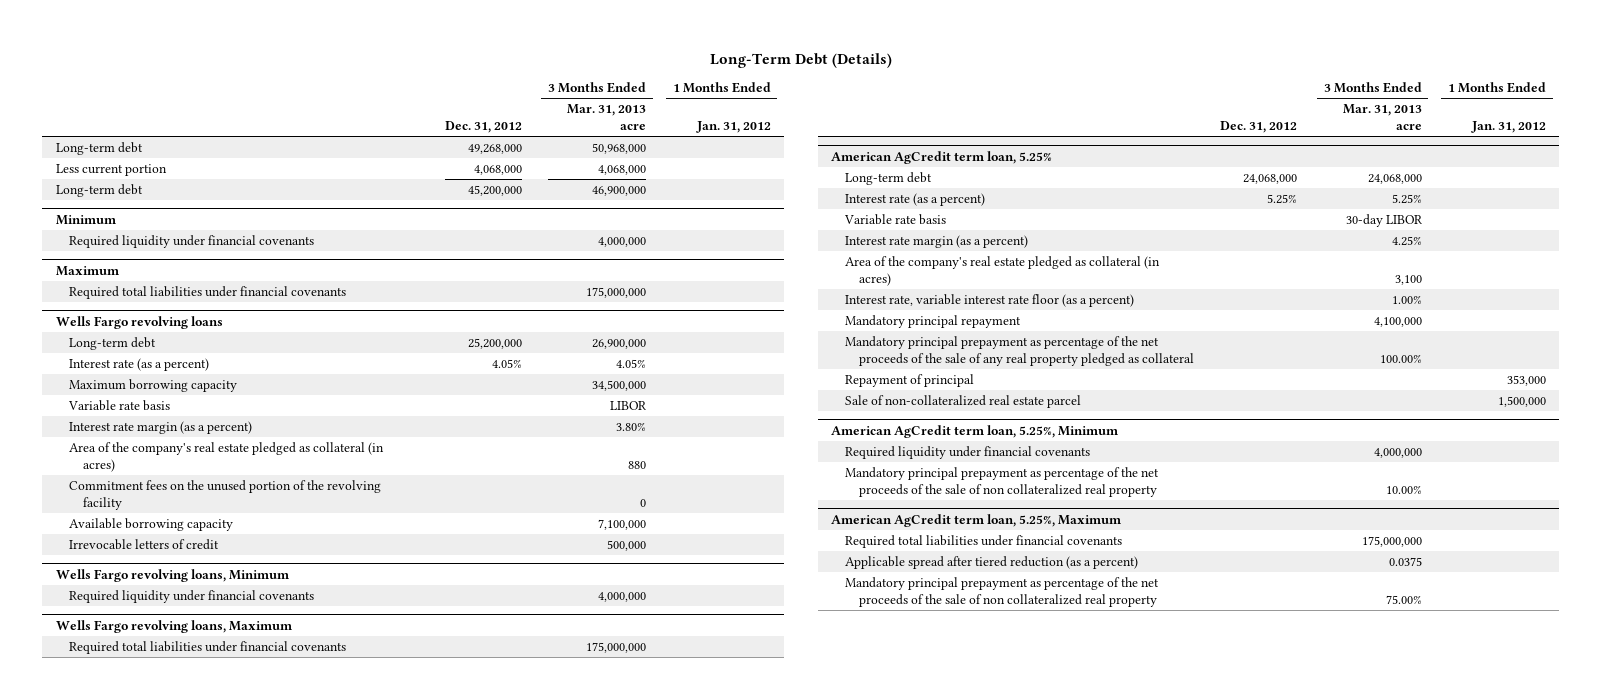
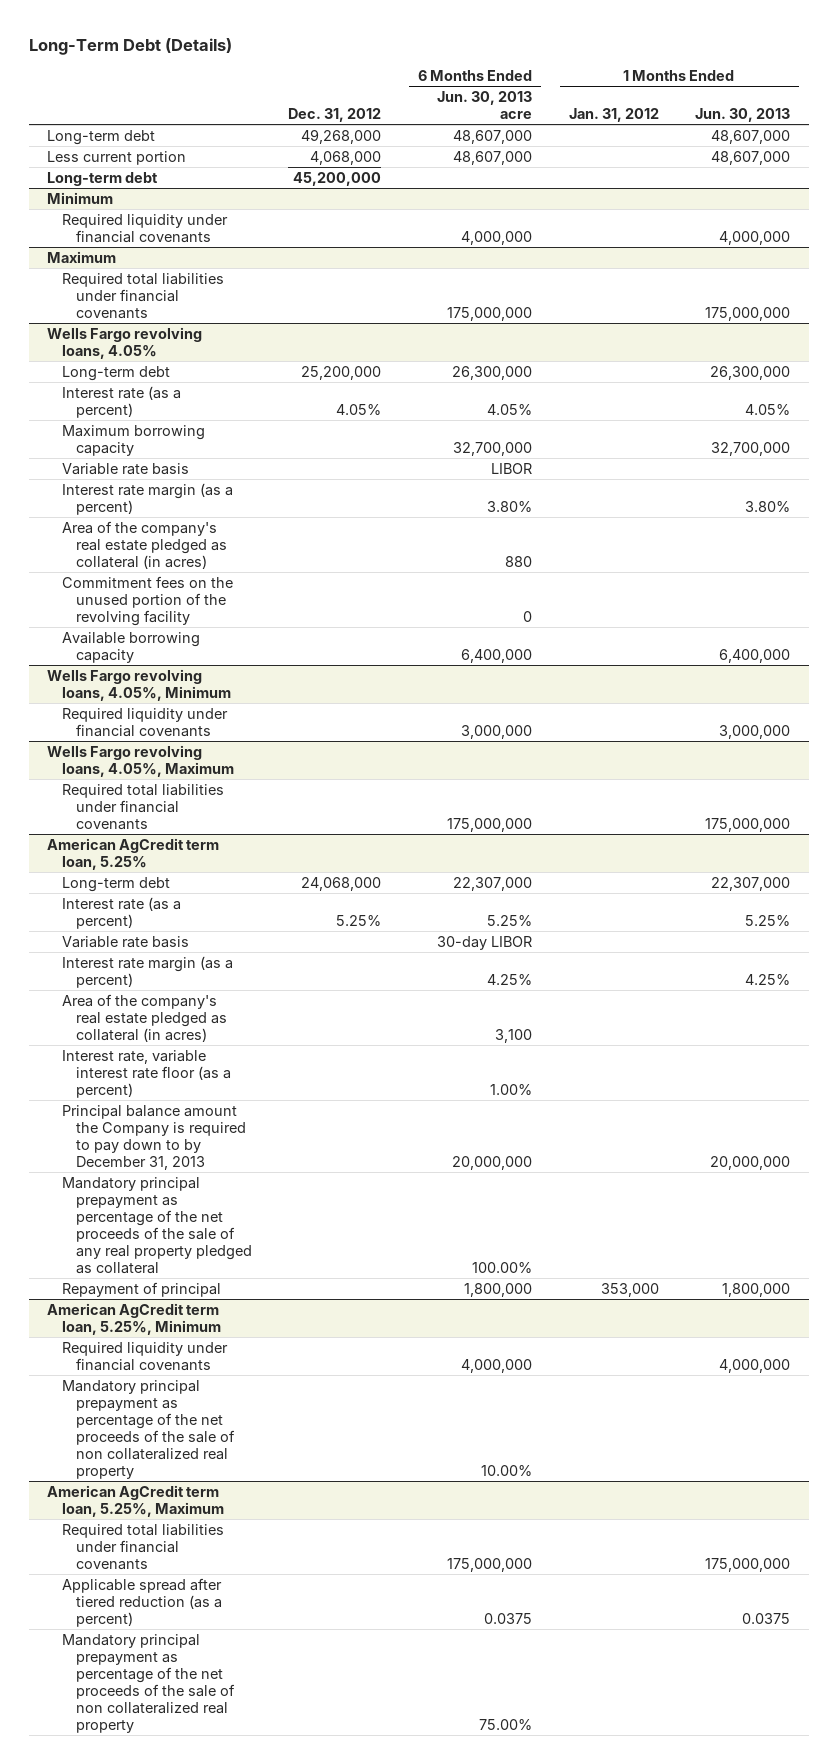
- | Dec. 31, 2012 | 3 Months Ended Mar. 31, 2013 acre | 1 Months Ended Jan. 31, 2012
+ | Dec. 31, 2012 | 6 Months Ended Jun. 30, 2013 acre | 1 Months Ended Jan. 31, 2012 | 1 Months Ended Jun. 30, 2013
- Wells Fargo revolving loans
+ Wells Fargo revolving loans, 4.05%
- Irrevocable letters of credit | | 500,000 |
- Wells Fargo revolving loans, Minimum
+ Wells Fargo revolving loans, 4.05%, Minimum
- Wells Fargo revolving loans, Maximum
+ Wells Fargo revolving loans, 4.05%, Maximum
@ American AgCredit term loan, 5.25%
- Mandatory principal repayment | | 4,100,000 |
+ Principal balance amount the Company is required to pay down to by December 31, 2013 | | 20,000,000 | | 20,000,000
- Sale of non-collateralized real estate parcel | | | 1,500,000

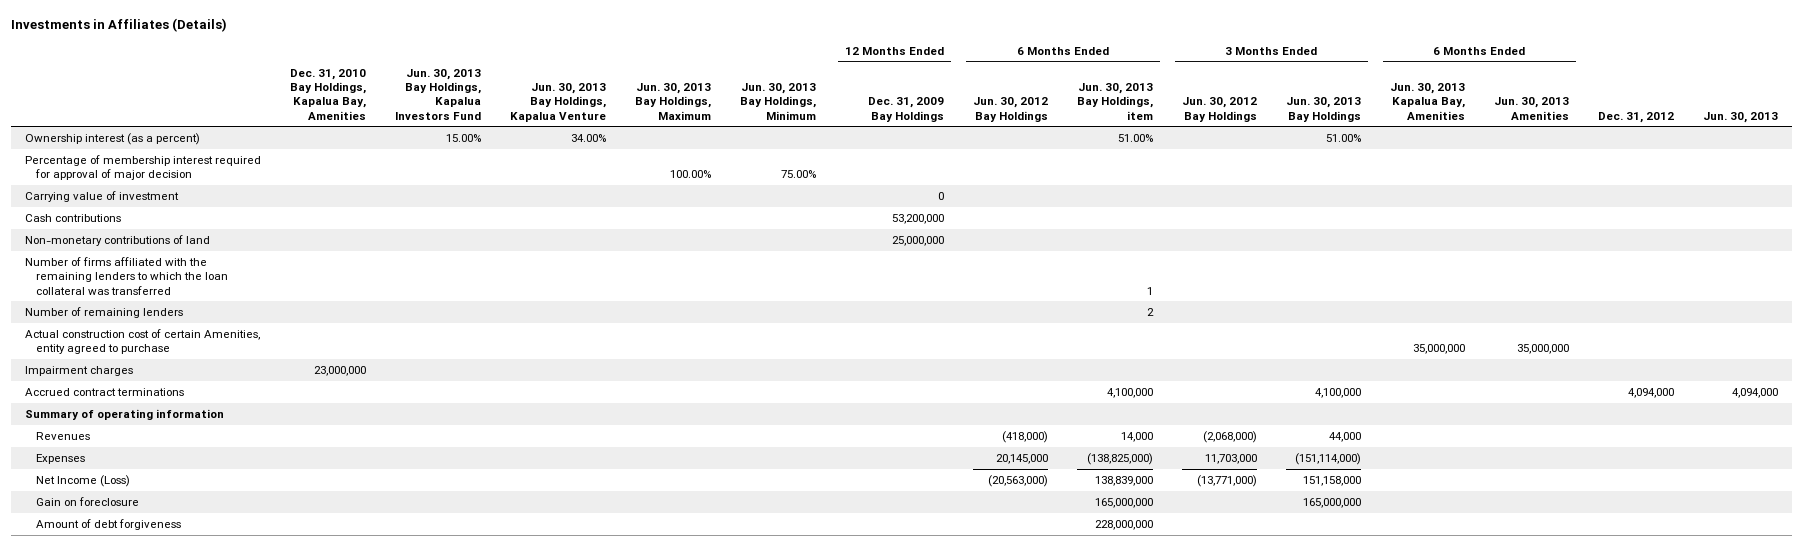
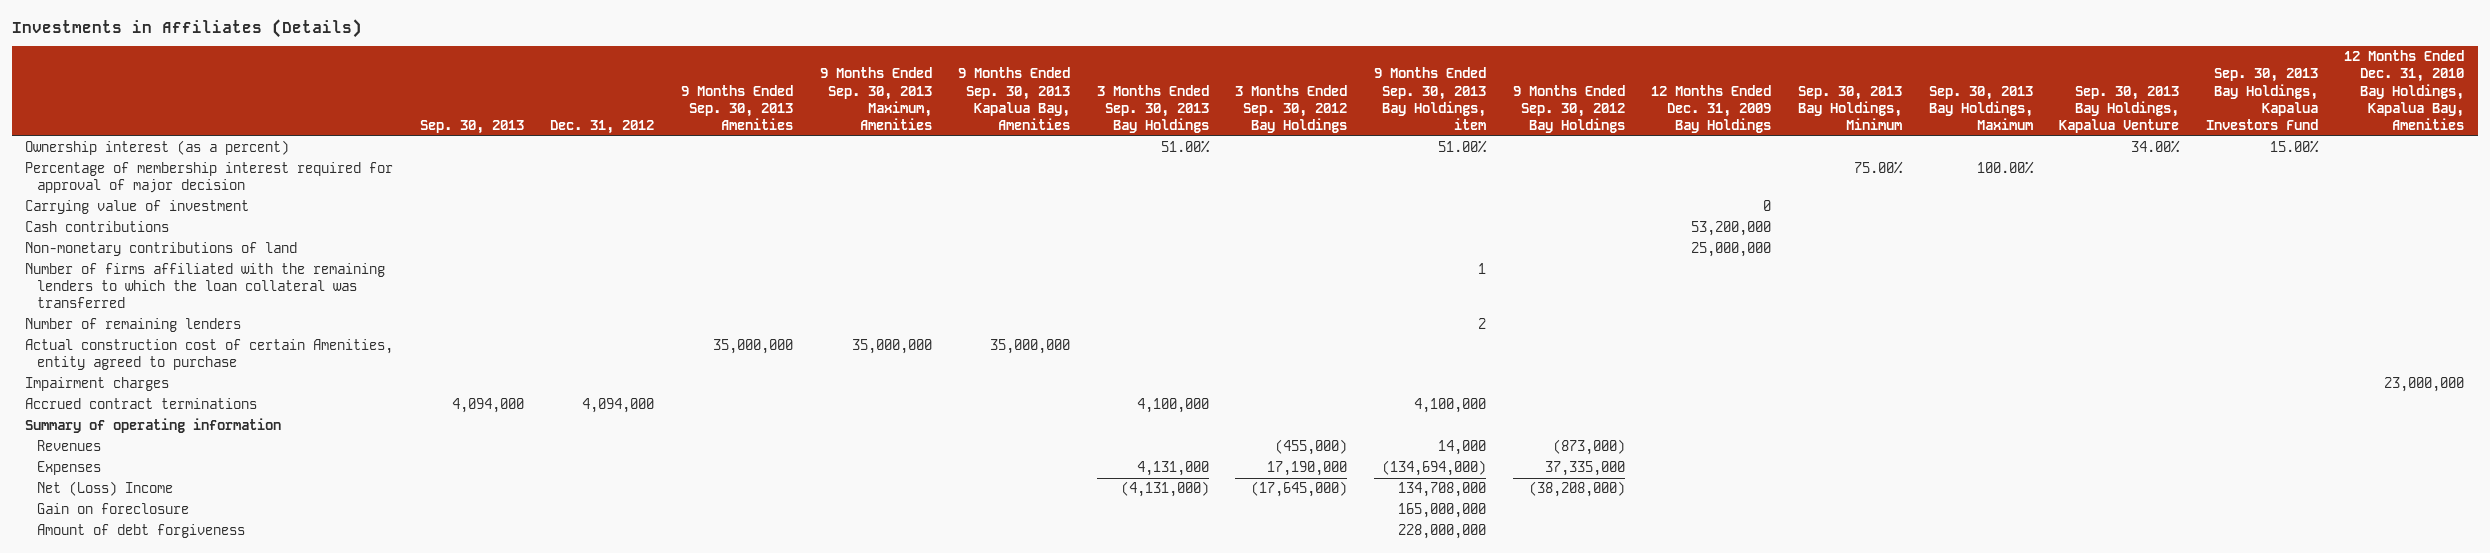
- | Dec. 31, 2010 Bay Holdings, Kapalua Bay, Amenities | Jun. 30, 2013 Bay Holdings, Kapalua Investors Fund | Jun. 30, 2013 Bay Holdings, Kapalua Venture | Jun. 30, 2013 Bay Holdings, Maximum | Jun. 30, 2013 Bay Holdings, Minimum | 12 Months Ended Dec. 31, 2009 Bay Holdings | 6 Months Ended Jun. 30, 2012 Bay Holdings | 6 Months Ended Jun. 30, 2013 Bay Holdings, item | 3 Months Ended Jun. 30, 2012 Bay Holdings | 3 Months Ended Jun. 30, 2013 Bay Holdings | 6 Months Ended Jun. 30, 2013 Kapalua Bay, Amenities | 6 Months Ended Jun. 30, 2013 Amenities | Dec. 31, 2012 | Jun. 30, 2013
+ | Sep. 30, 2013 | Dec. 31, 2012 | 9 Months Ended Sep. 30, 2013 Amenities | 9 Months Ended Sep. 30, 2013 Maximum, Amenities | 9 Months Ended Sep. 30, 2013 Kapalua Bay, Amenities | 3 Months Ended Sep. 30, 2013 Bay Holdings | 3 Months Ended Sep. 30, 2012 Bay Holdings | 9 Months Ended Sep. 30, 2013 Bay Holdings, item | 9 Months Ended Sep. 30, 2012 Bay Holdings | 12 Months Ended Dec. 31, 2009 Bay Holdings | Sep. 30, 2013 Bay Holdings, Minimum | Sep. 30, 2013 Bay Holdings, Maximum | Sep. 30, 2013 Bay Holdings, Kapalua Venture | Sep. 30, 2013 Bay Holdings, Kapalua Investors Fund | 12 Months Ended Dec. 31, 2010 Bay Holdings, Kapalua Bay, Amenities
- Net Income (Loss) | | | | | | | (20,563,000) | 138,839,000 | (13,771,000) | 151,158,000 | | | |
+ Net (Loss) Income | | | | | | (4,131,000) | (17,645,000) | 134,708,000 | (38,208,000) | | | | | |

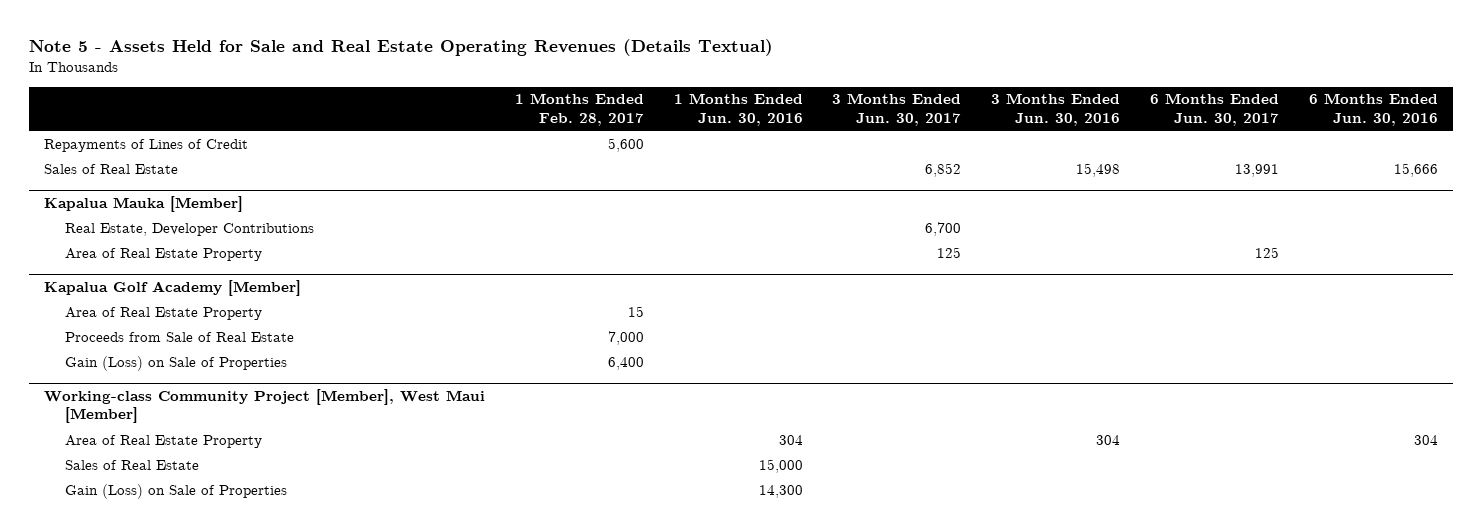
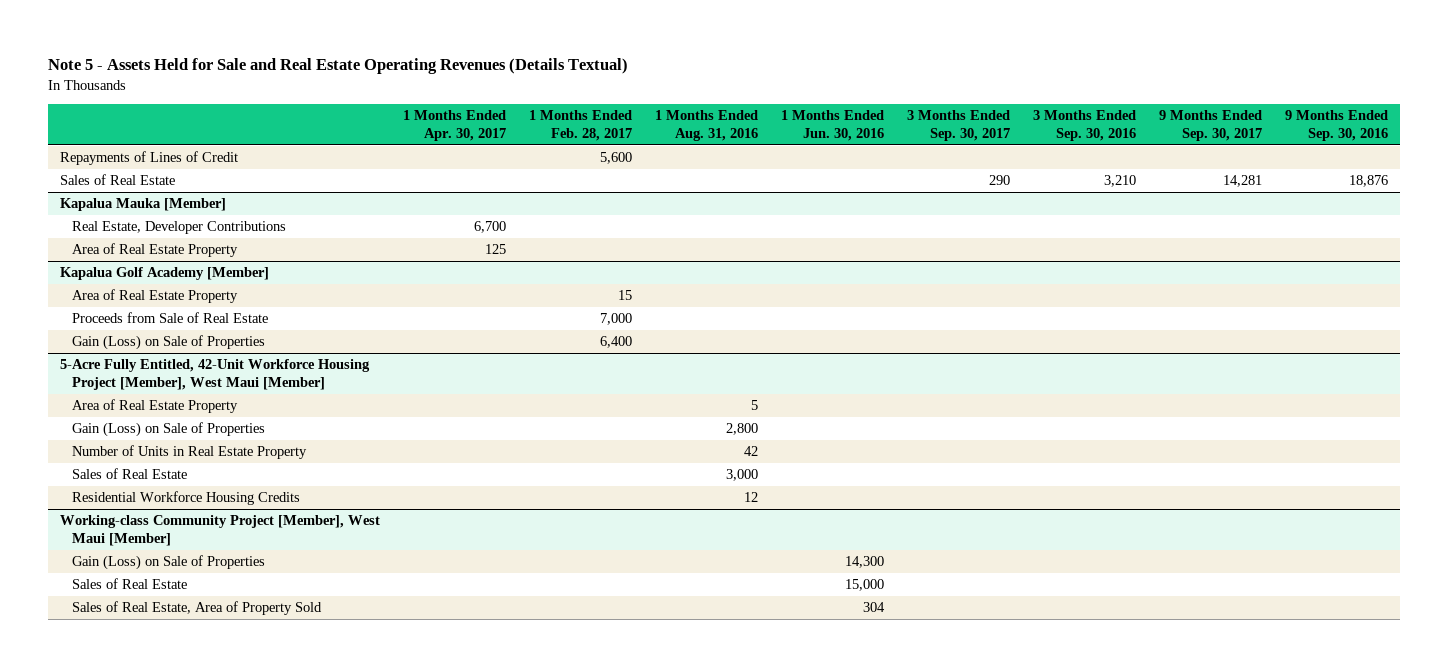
- | 1 Months Ended Feb. 28, 2017 | 1 Months Ended Jun. 30, 2016 | 3 Months Ended Jun. 30, 2017 | 3 Months Ended Jun. 30, 2016 | 6 Months Ended Jun. 30, 2017 | 6 Months Ended Jun. 30, 2016
+ | 1 Months Ended Apr. 30, 2017 | 1 Months Ended Feb. 28, 2017 | 1 Months Ended Aug. 31, 2016 | 1 Months Ended Jun. 30, 2016 | 3 Months Ended Sep. 30, 2017 | 3 Months Ended Sep. 30, 2016 | 9 Months Ended Sep. 30, 2017 | 9 Months Ended Sep. 30, 2016
+ 5-Acre Fully Entitled, 42-Unit Workforce Housing Project [Member], West Maui [Member]
+ Area of Real Estate Property | | | 5 | | | | |
+ Gain (Loss) on Sale of Properties | | | 2,800 | | | | |
+ Number of Units in Real Estate Property | | | 42 | | | | |
+ Sales of Real Estate | | | 3,000 | | | | |
+ Residential Workforce Housing Credits | | | 12 | | | | |
@ Working-class Community Project [Member], West Maui [Member]
- Area of Real Estate Property | | 304 | | 304 | | 304
moved down: Sales of Real Estate | | | | 15,000 | | | |
+ Sales of Real Estate, Area of Property Sold | | | | 304 | | | |

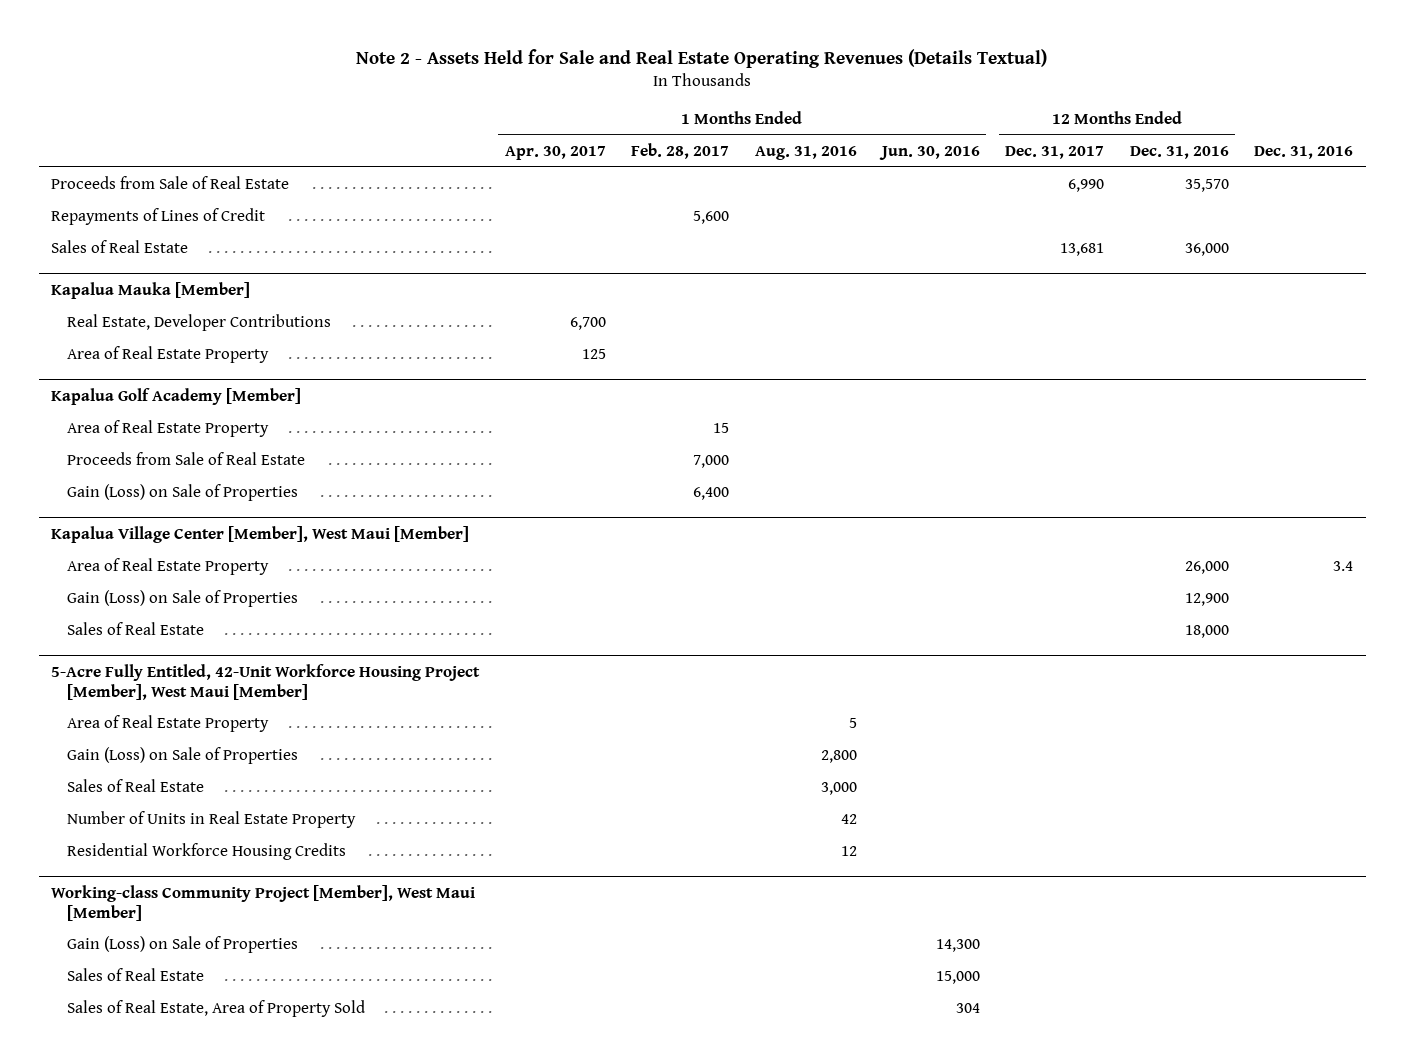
- Note 5 - Assets Held for Sale and Real Estate Operating Revenues (Details Textual)
+ Note 2 - Assets Held for Sale and Real Estate Operating Revenues (Details Textual)
- | 1 Months Ended Apr. 30, 2017 | 1 Months Ended Feb. 28, 2017 | 1 Months Ended Aug. 31, 2016 | 1 Months Ended Jun. 30, 2016 | 3 Months Ended Sep. 30, 2017 | 3 Months Ended Sep. 30, 2016 | 9 Months Ended Sep. 30, 2017 | 9 Months Ended Sep. 30, 2016
+ | 1 Months Ended Apr. 30, 2017 | 1 Months Ended Feb. 28, 2017 | 1 Months Ended Aug. 31, 2016 | 1 Months Ended Jun. 30, 2016 | 12 Months Ended Dec. 31, 2017 | 12 Months Ended Dec. 31, 2016 | Dec. 31, 2016
+ Proceeds from Sale of Real Estate | | | | | 6,990 | 35,570 |
+ Kapalua Village Center [Member], West Maui [Member]
+ Area of Real Estate Property | | | | | | 26,000 | 3.4
+ Gain (Loss) on Sale of Properties | | | | | | 12,900 |
+ Sales of Real Estate | | | | | | 18,000 |
@ 5-Acre Fully Entitled, 42-Unit Workforce Housing Project [Member], West Maui [Member]
moved down: Number of Units in Real Estate Property | | | 42 | | | |

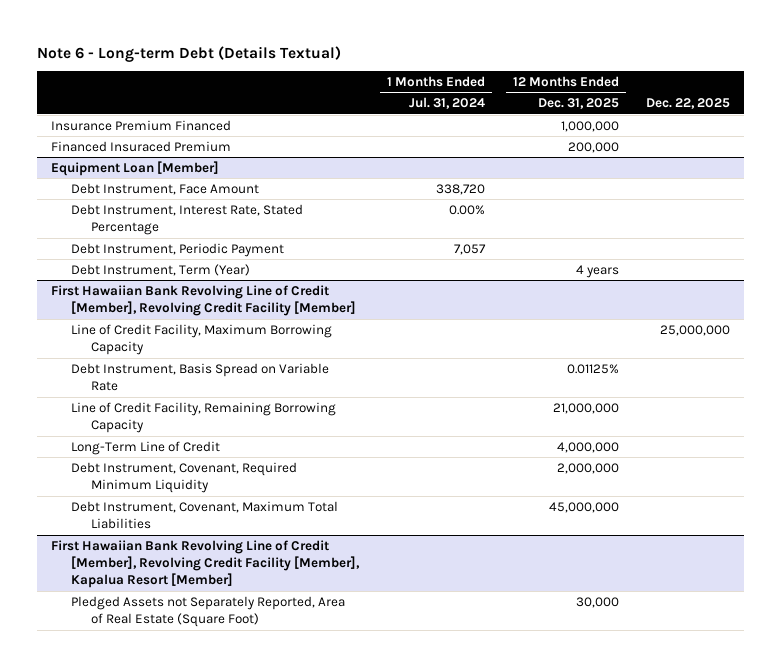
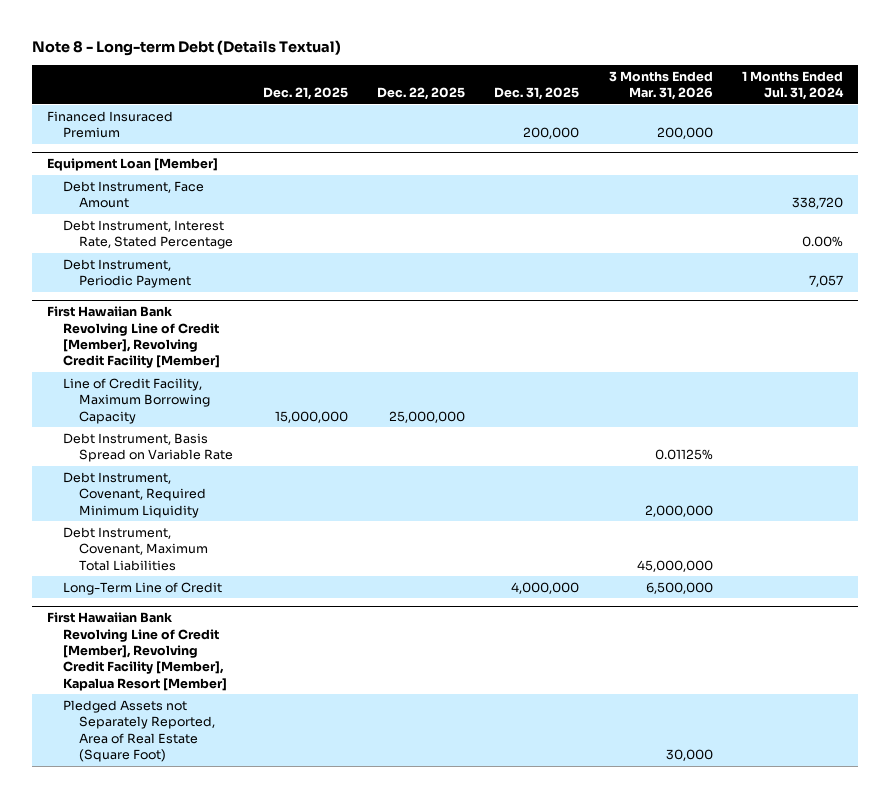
- Note 6 - Long-term Debt (Details Textual)
+ Note 8 - Long-term Debt (Details Textual)
- | 1 Months Ended Jul. 31, 2024 | 12 Months Ended Dec. 31, 2025 | Dec. 22, 2025
+ | Dec. 21, 2025 | Dec. 22, 2025 | Dec. 31, 2025 | 3 Months Ended Mar. 31, 2026 | 1 Months Ended Jul. 31, 2024
- Insurance Premium Financed | | 1,000,000 |
@ Equipment Loan [Member]
- Debt Instrument, Term (Year) | | 4 years |
@ First Hawaiian Bank Revolving Line of Credit [Member], Revolving Credit Facility [Member]
- Line of Credit Facility, Remaining Borrowing Capacity | | 21,000,000 |
moved down: Long-Term Line of Credit | | | 4,000,000 | 6,500,000 |

